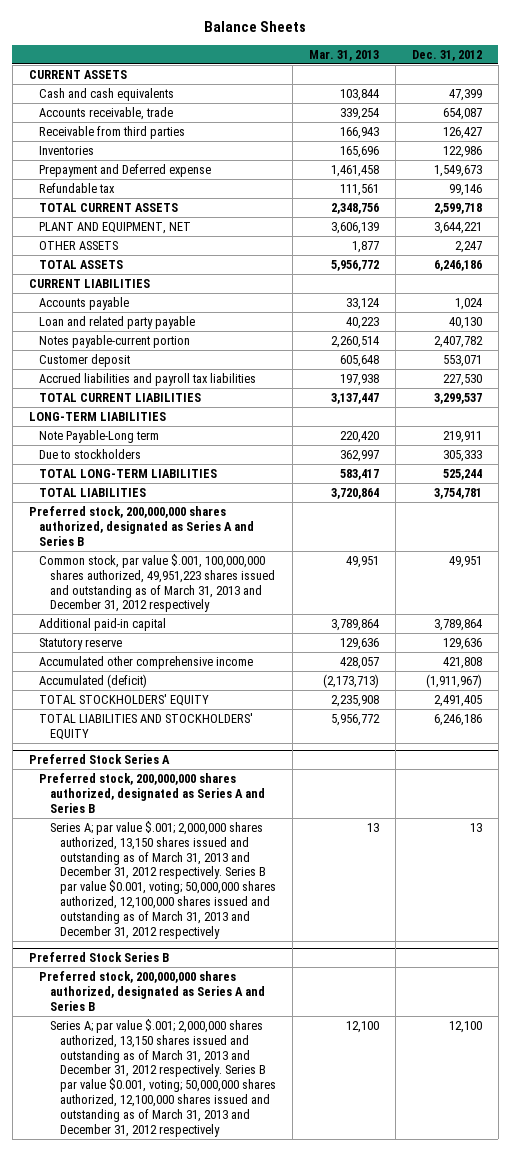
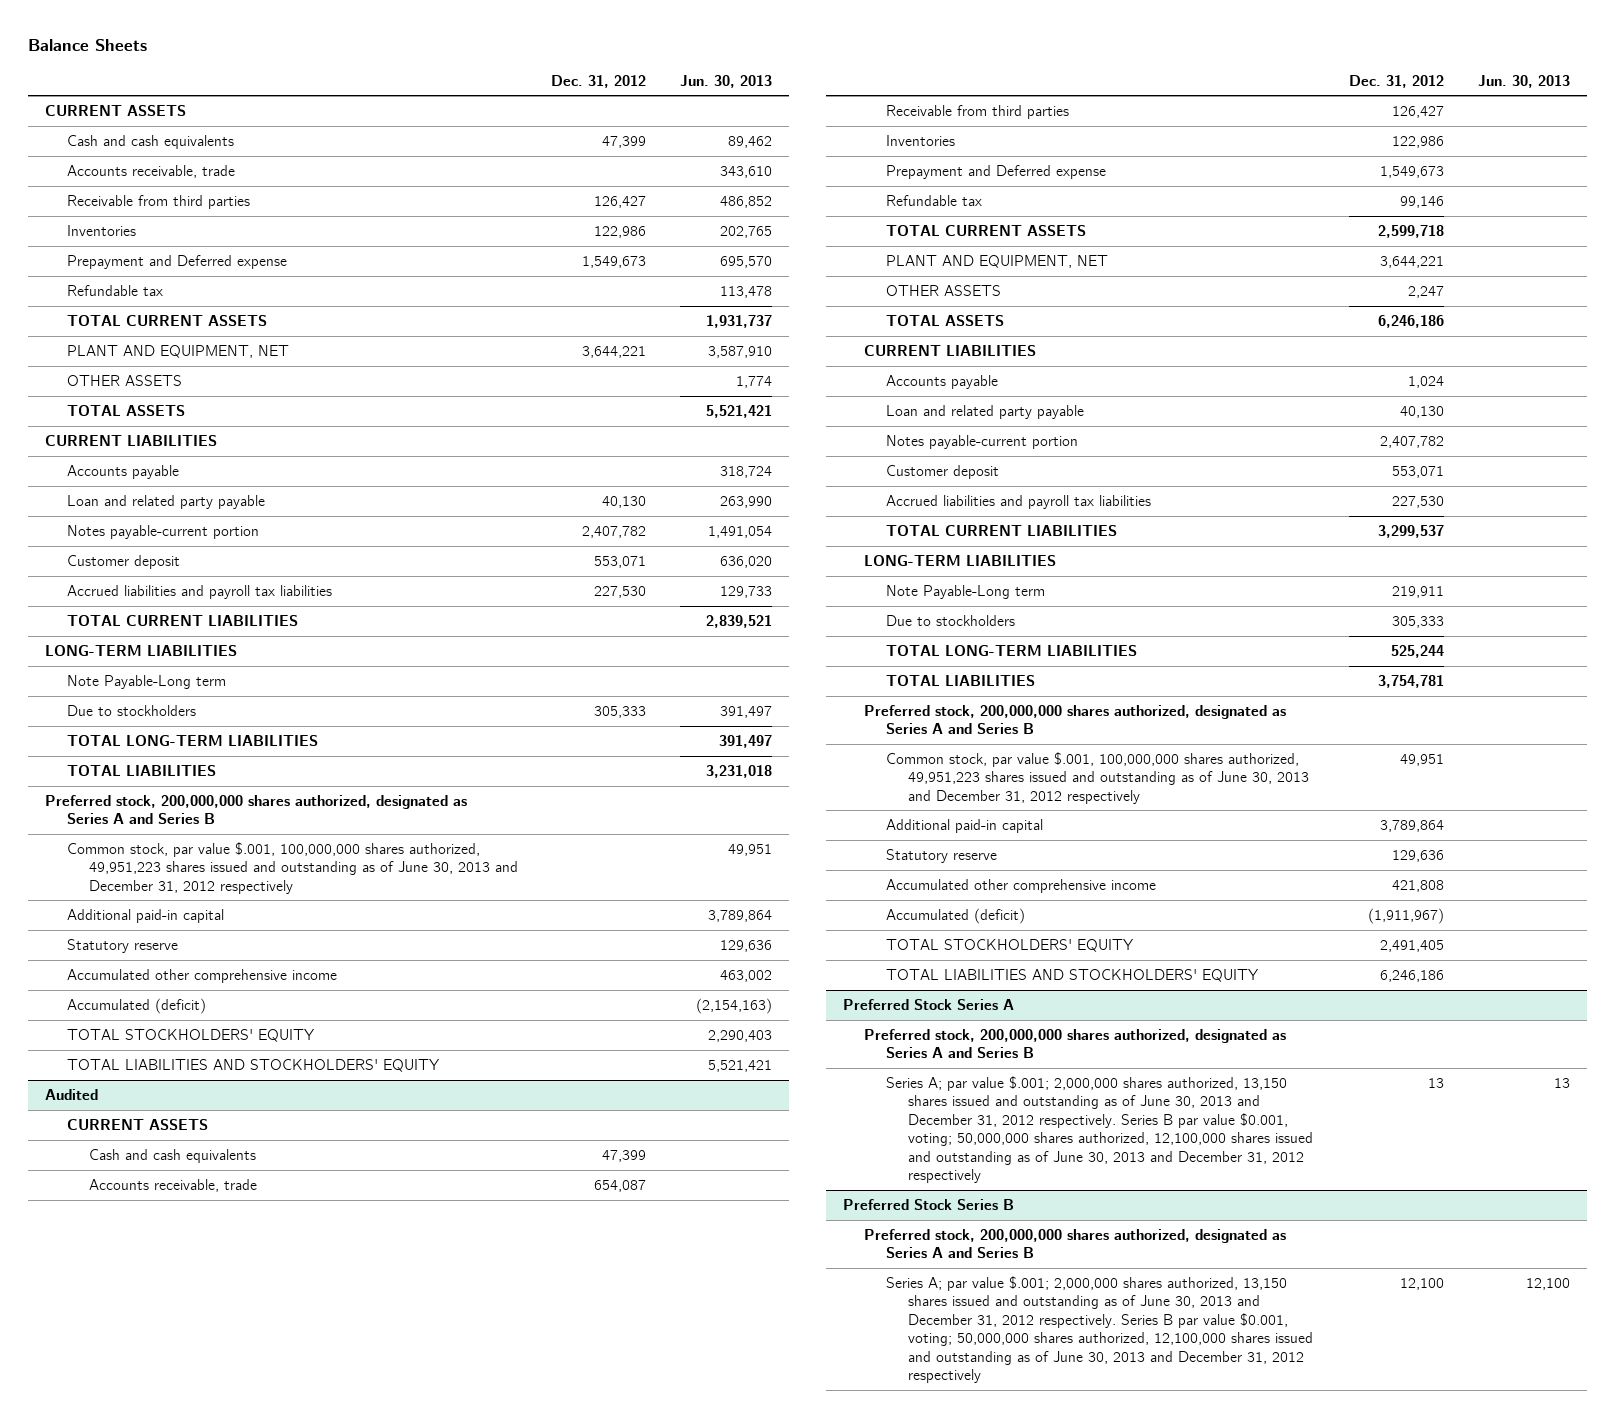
- | Mar. 31, 2013 | Dec. 31, 2012
+ | Dec. 31, 2012 | Jun. 30, 2013
+ Accounts receivable, trade | | 343,610
+ Receivable from third parties | 126,427 | 486,852
+ Inventories | 122,986 | 202,765
+ Prepayment and Deferred expense | 1,549,673 | 695,570
+ Refundable tax | | 113,478
+ TOTAL CURRENT ASSETS | | 1,931,737
+ PLANT AND EQUIPMENT, NET | 3,644,221 | 3,587,910
+ OTHER ASSETS | | 1,774
+ TOTAL ASSETS | | 5,521,421
+ CURRENT LIABILITIES
+ Accounts payable | | 318,724
+ Loan and related party payable | 40,130 | 263,990
+ Notes payable-current portion | 2,407,782 | 1,491,054
+ Customer deposit | 553,071 | 636,020
+ Accrued liabilities and payroll tax liabilities | 227,530 | 129,733
+ TOTAL CURRENT LIABILITIES | | 2,839,521
+ LONG-TERM LIABILITIES
+ Note Payable-Long term
+ Due to stockholders | 305,333 | 391,497
+ TOTAL LONG-TERM LIABILITIES | | 391,497
+ TOTAL LIABILITIES | | 3,231,018
+ Preferred stock, 200,000,000 shares authorized, designated as Series A and Series B
+ Common stock, par value $.001, 100,000,000 shares authorized, 49,951,223 shares issued and outstanding as of June 30, 2013 and December 31, 2012 respectively | | 49,951
+ Additional paid-in capital | | 3,789,864
+ Statutory reserve | | 129,636
+ Accumulated other comprehensive income | | 463,002
+ Accumulated (deficit) | | (2,154,163)
+ TOTAL STOCKHOLDERS' EQUITY | | 2,290,403
+ TOTAL LIABILITIES AND STOCKHOLDERS' EQUITY | | 5,521,421
+ Audited
+ CURRENT ASSETS
+ Cash and cash equivalents | 47,399 |
- Common stock, par value $.001, 100,000,000 shares authorized, 49,951,223 shares issued and outstanding as of March 31, 2013 and December 31, 2012 respectively | 49,951 | 49,951
+ Common stock, par value $.001, 100,000,000 shares authorized, 49,951,223 shares issued and outstanding as of June 30, 2013 and December 31, 2012 respectively | 49,951 |
@ Preferred Stock Series A
- Series A; par value $.001; 2,000,000 shares authorized, 13,150 shares issued and outstanding as of March 31, 2013 and December 31, 2012 respectively. Series B par value $0.001, voting; 50,000,000 shares authorized, 12,100,000 shares issued and outstanding as of March 31, 2013 and December 31, 2012 respectively | 13 | 13
+ Series A; par value $.001; 2,000,000 shares authorized, 13,150 shares issued and outstanding as of June 30, 2013 and December 31, 2012 respectively. Series B par value $0.001, voting; 50,000,000 shares authorized, 12,100,000 shares issued and outstanding as of June 30, 2013 and December 31, 2012 respectively | 13 | 13
@ Preferred Stock Series B
- Series A; par value $.001; 2,000,000 shares authorized, 13,150 shares issued and outstanding as of March 31, 2013 and December 31, 2012 respectively. Series B par value $0.001, voting; 50,000,000 shares authorized, 12,100,000 shares issued and outstanding as of March 31, 2013 and December 31, 2012 respectively | 12,100 | 12,100
+ Series A; par value $.001; 2,000,000 shares authorized, 13,150 shares issued and outstanding as of June 30, 2013 and December 31, 2012 respectively. Series B par value $0.001, voting; 50,000,000 shares authorized, 12,100,000 shares issued and outstanding as of June 30, 2013 and December 31, 2012 respectively | 12,100 | 12,100

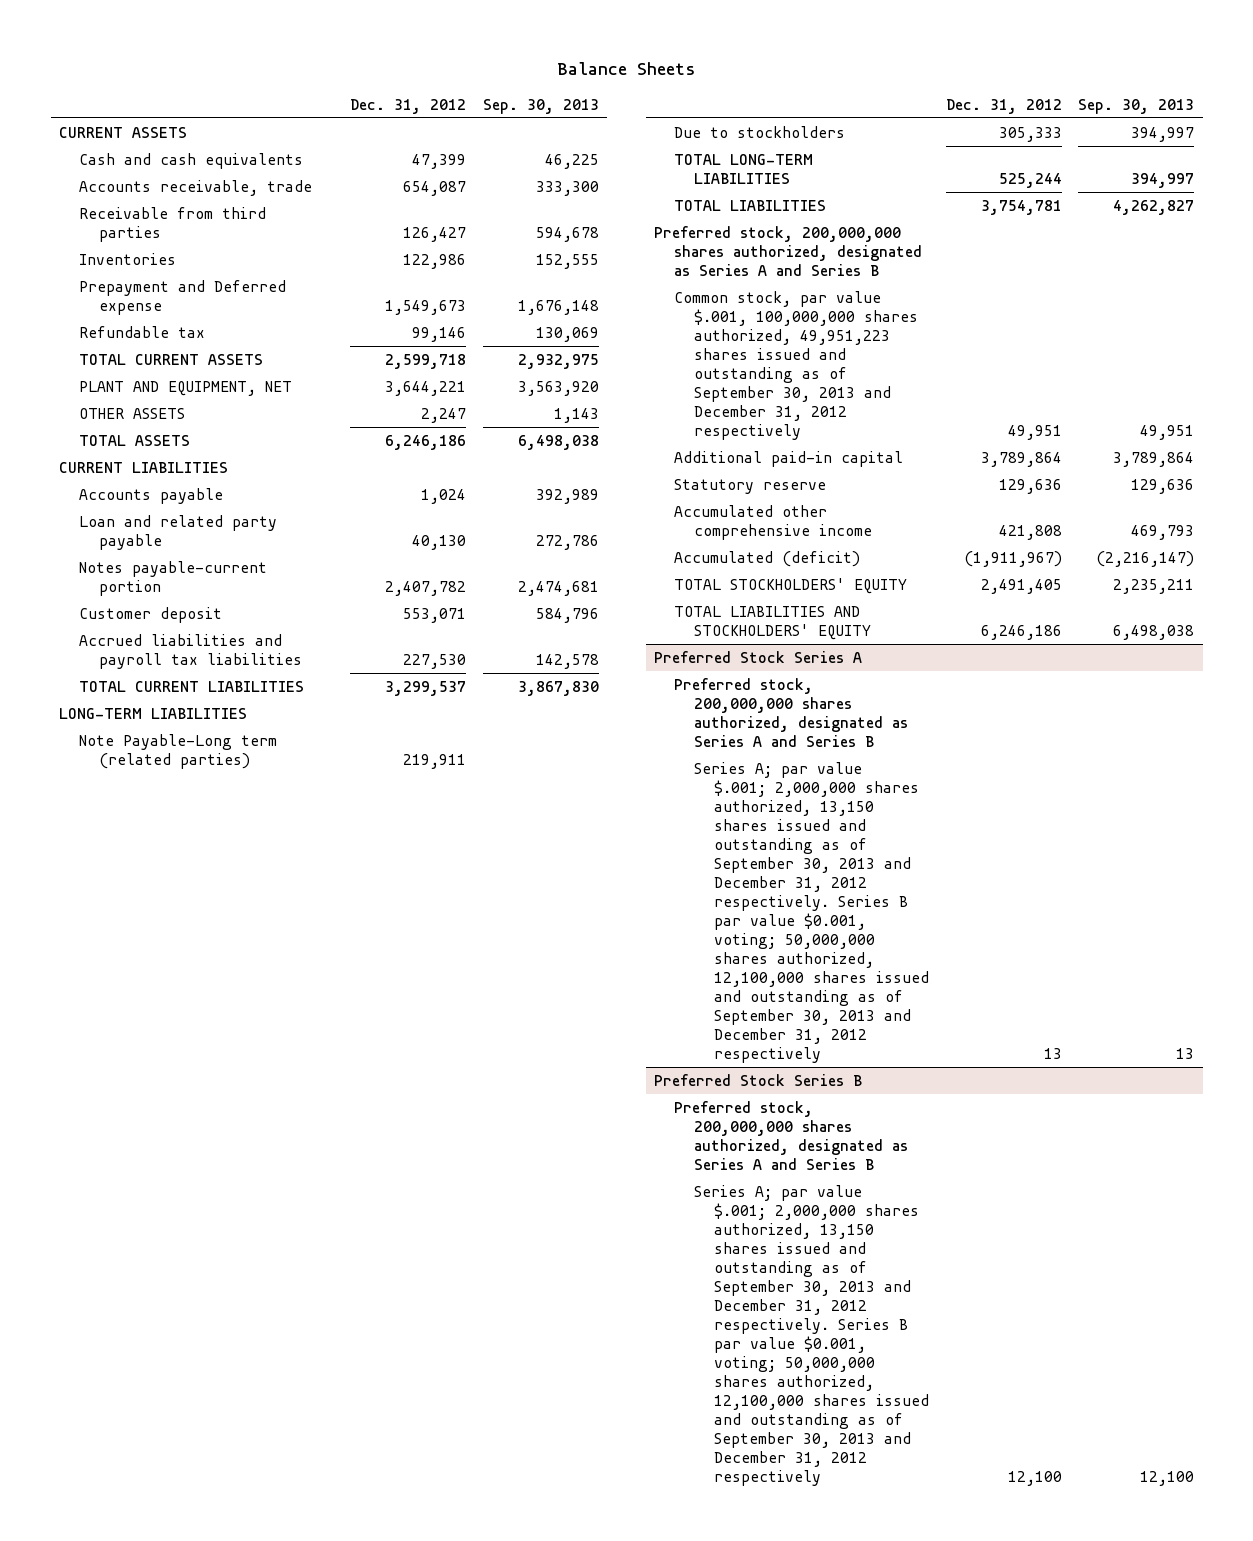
- | Dec. 31, 2012 | Jun. 30, 2013
+ | Dec. 31, 2012 | Sep. 30, 2013
- Accounts receivable, trade | | 343,610
- Receivable from third parties | 126,427 | 486,852
- Inventories | 122,986 | 202,765
- Prepayment and Deferred expense | 1,549,673 | 695,570
- Refundable tax | | 113,478
- TOTAL CURRENT ASSETS | | 1,931,737
- PLANT AND EQUIPMENT, NET | 3,644,221 | 3,587,910
- OTHER ASSETS | | 1,774
- TOTAL ASSETS | | 5,521,421
- CURRENT LIABILITIES
- Accounts payable | | 318,724
- Loan and related party payable | 40,130 | 263,990
- Notes payable-current portion | 2,407,782 | 1,491,054
- Customer deposit | 553,071 | 636,020
- Accrued liabilities and payroll tax liabilities | 227,530 | 129,733
- TOTAL CURRENT LIABILITIES | | 2,839,521
- LONG-TERM LIABILITIES
- Note Payable-Long term
- Due to stockholders | 305,333 | 391,497
- TOTAL LONG-TERM LIABILITIES | | 391,497
- TOTAL LIABILITIES | | 3,231,018
- Preferred stock, 200,000,000 shares authorized, designated as Series A and Series B
- Common stock, par value $.001, 100,000,000 shares authorized, 49,951,223 shares issued and outstanding as of June 30, 2013 and December 31, 2012 respectively | | 49,951
- Additional paid-in capital | | 3,789,864
- Statutory reserve | | 129,636
- Accumulated other comprehensive income | | 463,002
- Accumulated (deficit) | | (2,154,163)
- TOTAL STOCKHOLDERS' EQUITY | | 2,290,403
- TOTAL LIABILITIES AND STOCKHOLDERS' EQUITY | | 5,521,421
- Audited
- CURRENT ASSETS
- Cash and cash equivalents | 47,399 |
- Note Payable-Long term | 219,911 |
+ Note Payable-Long term (related parties) | 219,911 |
- Common stock, par value $.001, 100,000,000 shares authorized, 49,951,223 shares issued and outstanding as of June 30, 2013 and December 31, 2012 respectively | 49,951 |
+ Common stock, par value $.001, 100,000,000 shares authorized, 49,951,223 shares issued and outstanding as of September 30, 2013 and December 31, 2012 respectively | 49,951 | 49,951
@ Preferred Stock Series A
- Series A; par value $.001; 2,000,000 shares authorized, 13,150 shares issued and outstanding as of June 30, 2013 and December 31, 2012 respectively. Series B par value $0.001, voting; 50,000,000 shares authorized, 12,100,000 shares issued and outstanding as of June 30, 2013 and December 31, 2012 respectively | 13 | 13
+ Series A; par value $.001; 2,000,000 shares authorized, 13,150 shares issued and outstanding as of September 30, 2013 and December 31, 2012 respectively. Series B par value $0.001, voting; 50,000,000 shares authorized, 12,100,000 shares issued and outstanding as of September 30, 2013 and December 31, 2012 respectively | 13 | 13
@ Preferred Stock Series B
- Series A; par value $.001; 2,000,000 shares authorized, 13,150 shares issued and outstanding as of June 30, 2013 and December 31, 2012 respectively. Series B par value $0.001, voting; 50,000,000 shares authorized, 12,100,000 shares issued and outstanding as of June 30, 2013 and December 31, 2012 respectively | 12,100 | 12,100
+ Series A; par value $.001; 2,000,000 shares authorized, 13,150 shares issued and outstanding as of September 30, 2013 and December 31, 2012 respectively. Series B par value $0.001, voting; 50,000,000 shares authorized, 12,100,000 shares issued and outstanding as of September 30, 2013 and December 31, 2012 respectively | 12,100 | 12,100

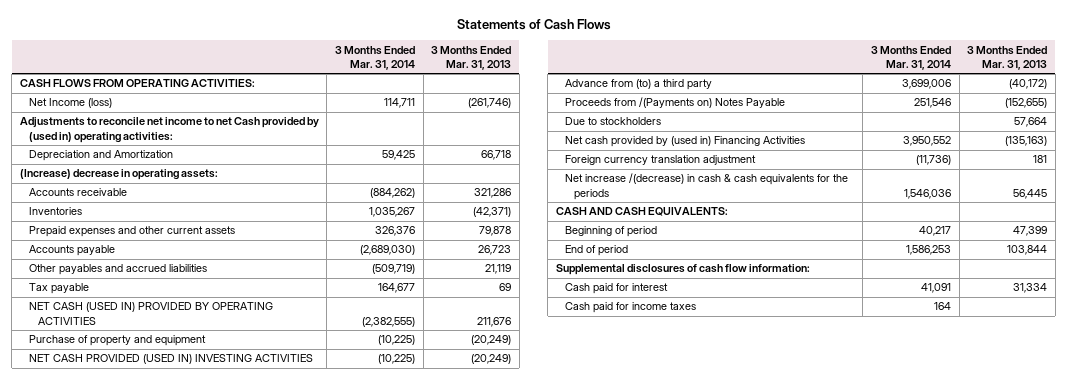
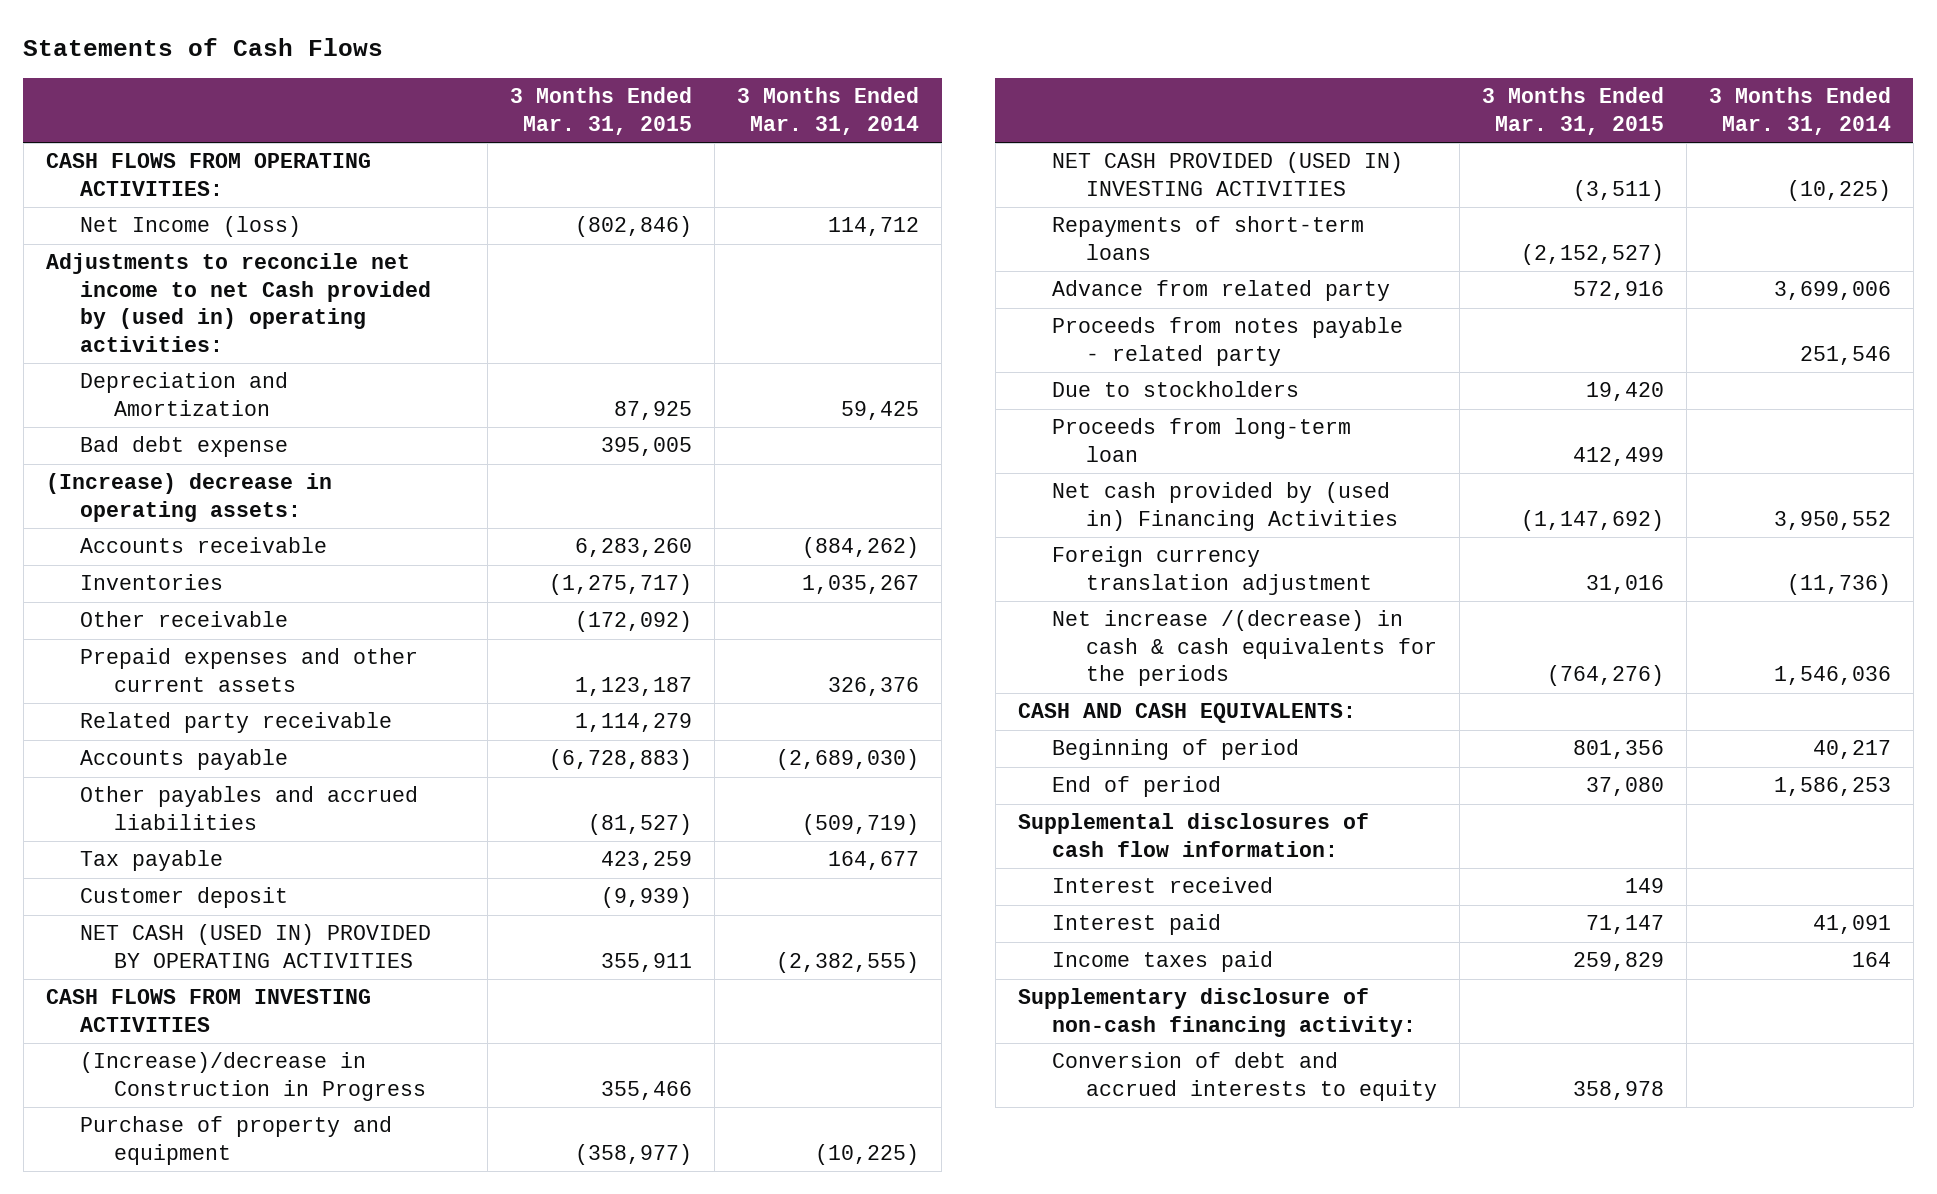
- | 3 Months Ended Mar. 31, 2014 | 3 Months Ended Mar. 31, 2013
+ | 3 Months Ended Mar. 31, 2015 | 3 Months Ended Mar. 31, 2014
- Net Income (loss) | 114,711 | (261,746)
+ Net Income (loss) | (802,846) | 114,712
+ Bad debt expense | 395,005 |
+ Other receivable | (172,092) |
+ Related party receivable | 1,114,279 |
+ Customer deposit | (9,939) |
+ CASH FLOWS FROM INVESTING ACTIVITIES
+ (Increase)/decrease in Construction in Progress | 355,466 |
- Advance from (to) a third party | 3,699,006 | (40,172)
- Proceeds from /(Payments on) Notes Payable | 251,546 | (152,655)
+ Repayments of short-term loans | (2,152,527) |
+ Advance from related party | 572,916 | 3,699,006
+ Proceeds from notes payable - related party | | 251,546
+ Proceeds from long-term loan | 412,499 |
- Cash paid for interest | 41,091 | 31,334
- Cash paid for income taxes | 164 |
+ Interest received | 149 |
+ Interest paid | 71,147 | 41,091
+ Income taxes paid | 259,829 | 164
+ Supplementary disclosure of non-cash financing activity:
+ Conversion of debt and accrued interests to equity | 358,978 |

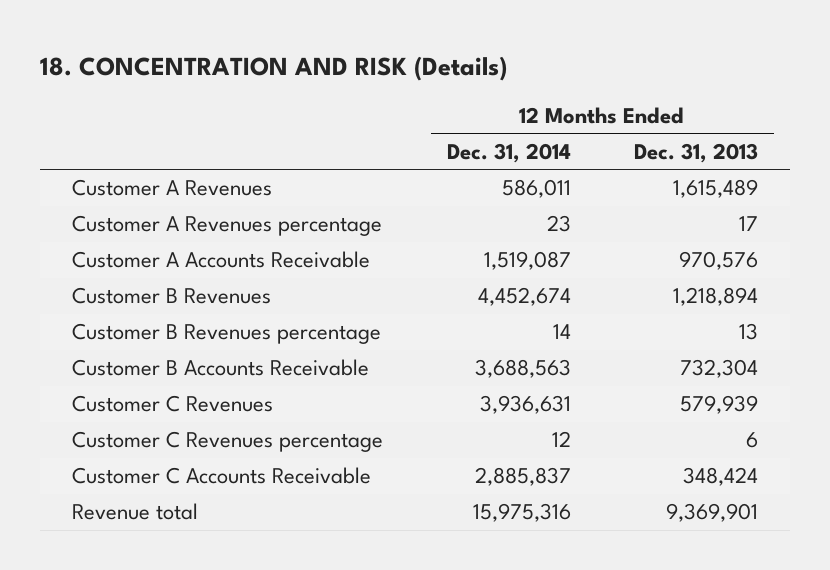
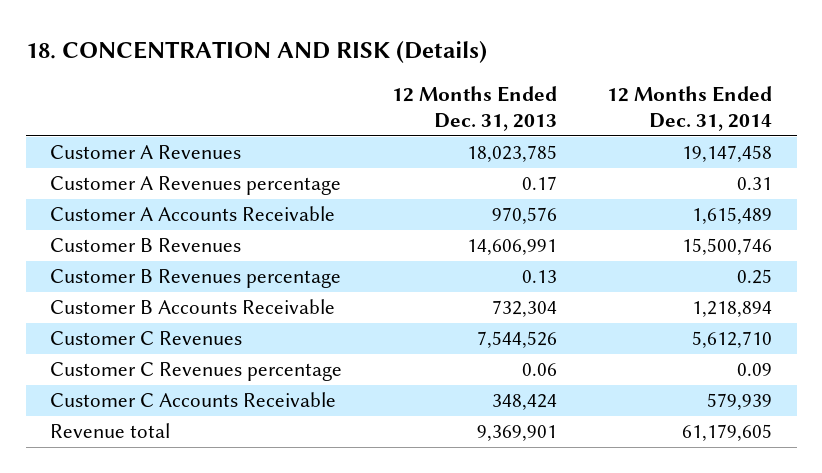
- | 12 Months Ended Dec. 31, 2014 | 12 Months Ended Dec. 31, 2013
+ | 12 Months Ended Dec. 31, 2013 | 12 Months Ended Dec. 31, 2014
- Customer A Revenues | 586,011 | 1,615,489
- Customer A Revenues percentage | 23 | 17
- Customer A Accounts Receivable | 1,519,087 | 970,576
- Customer B Revenues | 4,452,674 | 1,218,894
- Customer B Revenues percentage | 14 | 13
- Customer B Accounts Receivable | 3,688,563 | 732,304
- Customer C Revenues | 3,936,631 | 579,939
- Customer C Revenues percentage | 12 | 6
- Customer C Accounts Receivable | 2,885,837 | 348,424
- Revenue total | 15,975,316 | 9,369,901
+ Customer A Revenues | 18,023,785 | 19,147,458
+ Customer A Revenues percentage | 0.17 | 0.31
+ Customer A Accounts Receivable | 970,576 | 1,615,489
+ Customer B Revenues | 14,606,991 | 15,500,746
+ Customer B Revenues percentage | 0.13 | 0.25
+ Customer B Accounts Receivable | 732,304 | 1,218,894
+ Customer C Revenues | 7,544,526 | 5,612,710
+ Customer C Revenues percentage | 0.06 | 0.09
+ Customer C Accounts Receivable | 348,424 | 579,939
+ Revenue total | 9,369,901 | 61,179,605

